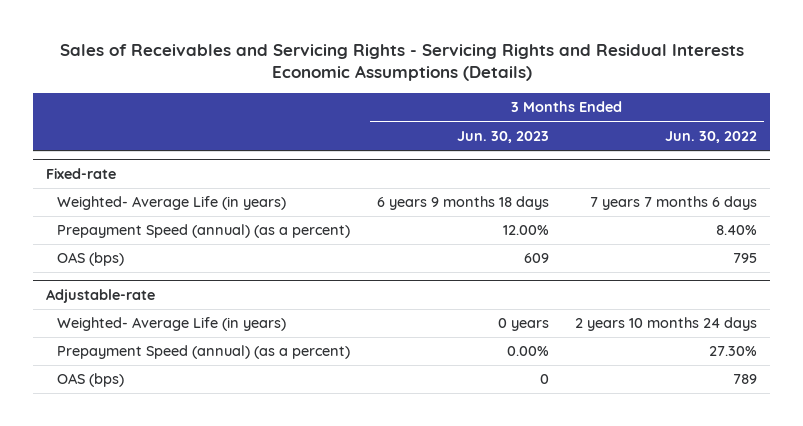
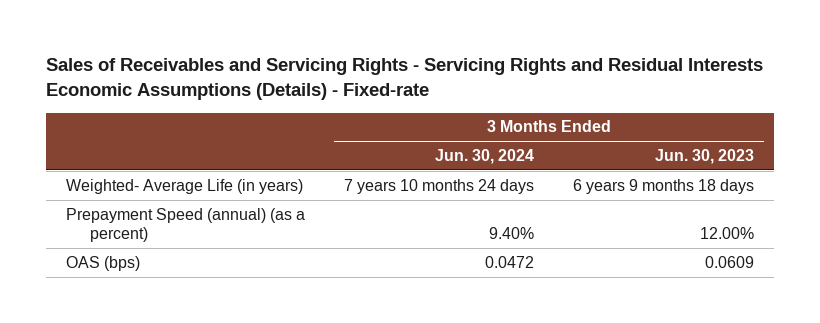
- Sales of Receivables and Servicing Rights - Servicing Rights and Residual Interests Economic Assumptions (Details)
+ Sales of Receivables and Servicing Rights - Servicing Rights and Residual Interests Economic Assumptions (Details) - Fixed-rate
- | 3 Months Ended Jun. 30, 2023 | 3 Months Ended Jun. 30, 2022
+ | 3 Months Ended Jun. 30, 2024 | 3 Months Ended Jun. 30, 2023
- Fixed-rate
- OAS (bps) | 609 | 795
- Adjustable-rate
- Weighted- Average Life (in years) | 0 years | 2 years 10 months 24 days
- Prepayment Speed (annual) (as a percent) | 0.00% | 27.30%
- OAS (bps) | 0 | 789
+ OAS (bps) | 0.0472 | 0.0609

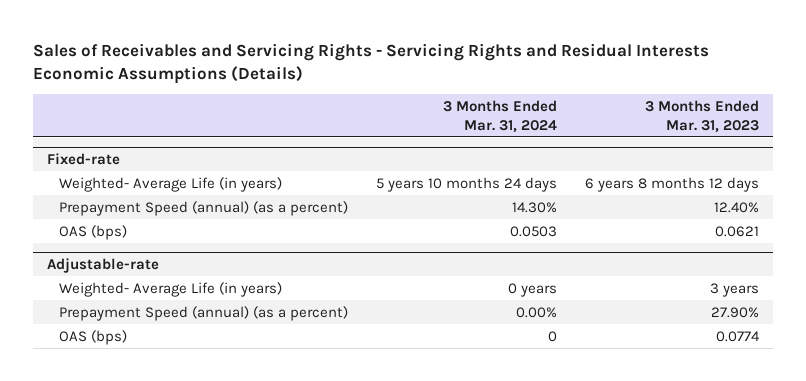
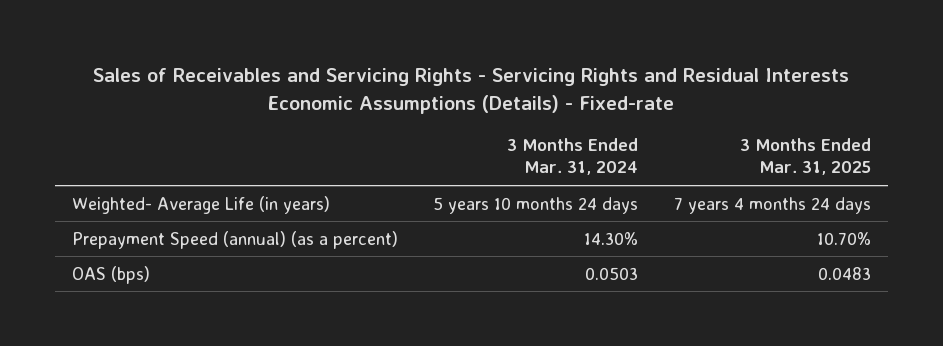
- Sales of Receivables and Servicing Rights - Servicing Rights and Residual Interests Economic Assumptions (Details)
+ Sales of Receivables and Servicing Rights - Servicing Rights and Residual Interests Economic Assumptions (Details) - Fixed-rate
- | 3 Months Ended Mar. 31, 2024 | 3 Months Ended Mar. 31, 2023
+ | 3 Months Ended Mar. 31, 2024 | 3 Months Ended Mar. 31, 2025
- Fixed-rate
- Adjustable-rate
- Weighted- Average Life (in years) | 0 years | 3 years
- Prepayment Speed (annual) (as a percent) | 0.00% | 27.90%
- OAS (bps) | 0 | 0.0774

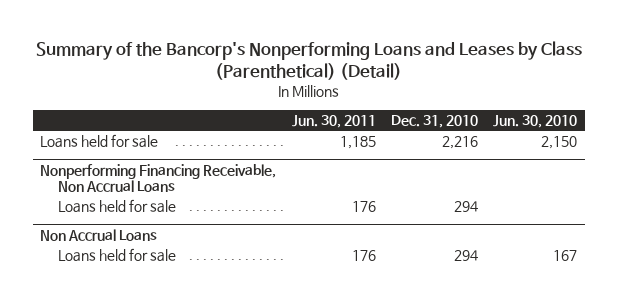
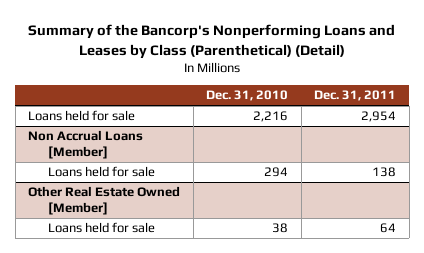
- | Jun. 30, 2011 | Dec. 31, 2010 | Jun. 30, 2010
+ | Dec. 31, 2010 | Dec. 31, 2011
- Nonperforming Financing Receivable, Non Accrual Loans
- Loans held for sale | 176 | 294 |
- Non Accrual Loans
+ Non Accrual Loans [Member]
+ Other Real Estate Owned [Member]
+ Loans held for sale | 38 | 64

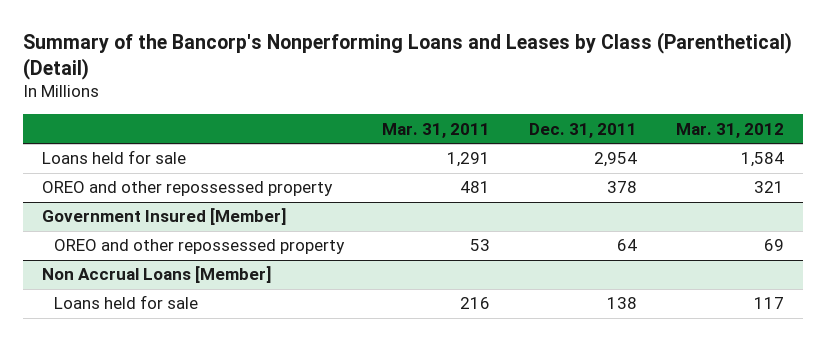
- | Dec. 31, 2010 | Dec. 31, 2011
+ | Mar. 31, 2011 | Dec. 31, 2011 | Mar. 31, 2012
+ OREO and other repossessed property | 481 | 378 | 321
+ Government Insured [Member]
+ OREO and other repossessed property | 53 | 64 | 69
- Other Real Estate Owned [Member]
- Loans held for sale | 38 | 64

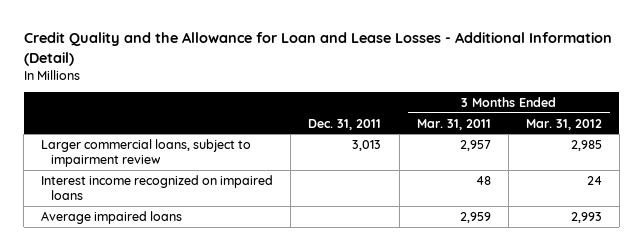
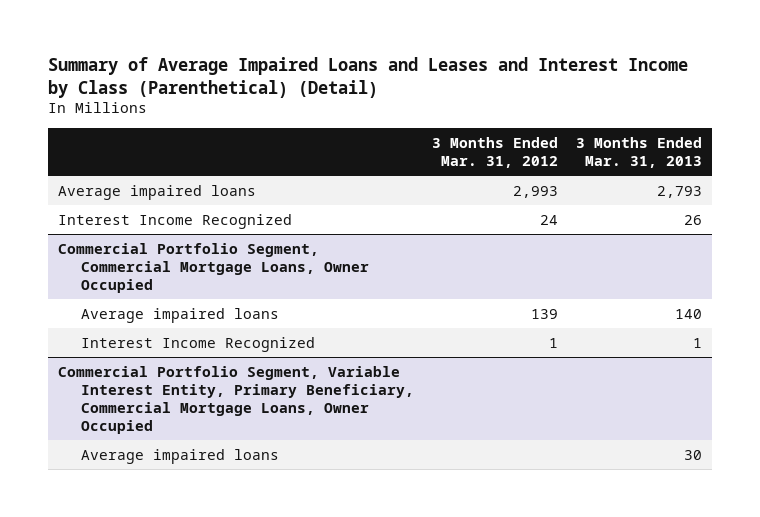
- Credit Quality and the Allowance for Loan and Lease Losses - Additional Information (Detail)
+ Summary of Average Impaired Loans and Leases and Interest Income by Class (Parenthetical) (Detail)
- | Dec. 31, 2011 | 3 Months Ended Mar. 31, 2011 | 3 Months Ended Mar. 31, 2012
+ | 3 Months Ended Mar. 31, 2012 | 3 Months Ended Mar. 31, 2013
- Larger commercial loans, subject to impairment review | 3,013 | 2,957 | 2,985
- Interest income recognized on impaired loans | | 48 | 24
+ Interest Income Recognized | 24 | 26
+ Commercial Portfolio Segment, Commercial Mortgage Loans, Owner Occupied
+ Average impaired loans | 139 | 140
+ Interest Income Recognized | 1 | 1
+ Commercial Portfolio Segment, Variable Interest Entity, Primary Beneficiary, Commercial Mortgage Loans, Owner Occupied
+ Average impaired loans | | 30

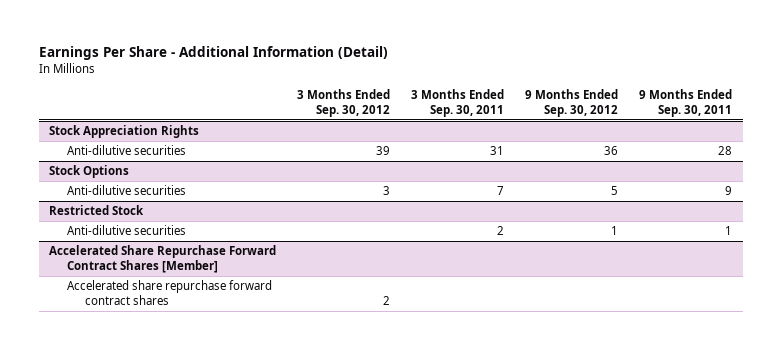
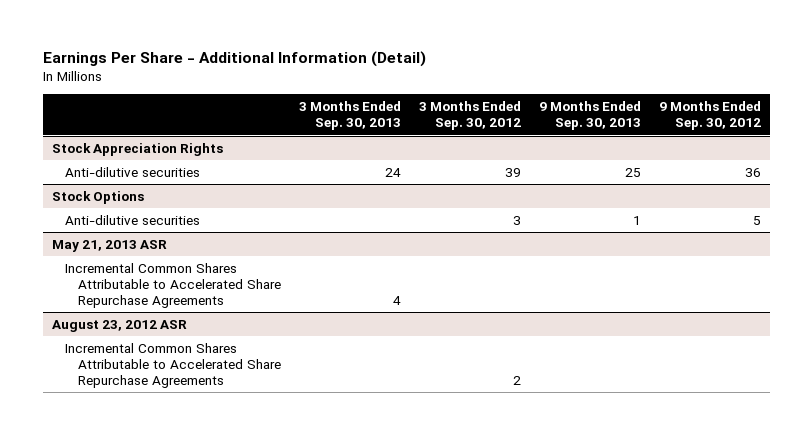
- | 3 Months Ended Sep. 30, 2012 | 3 Months Ended Sep. 30, 2011 | 9 Months Ended Sep. 30, 2012 | 9 Months Ended Sep. 30, 2011
+ | 3 Months Ended Sep. 30, 2013 | 3 Months Ended Sep. 30, 2012 | 9 Months Ended Sep. 30, 2013 | 9 Months Ended Sep. 30, 2012
- Restricted Stock
- Anti-dilutive securities | | 2 | 1 | 1
- Accelerated Share Repurchase Forward Contract Shares [Member]
- Accelerated share repurchase forward contract shares | 2 | | |
+ May 21, 2013 ASR
+ Incremental Common Shares Attributable to Accelerated Share Repurchase Agreements | 4 | | |
+ August 23, 2012 ASR
+ Incremental Common Shares Attributable to Accelerated Share Repurchase Agreements | | 2 | |

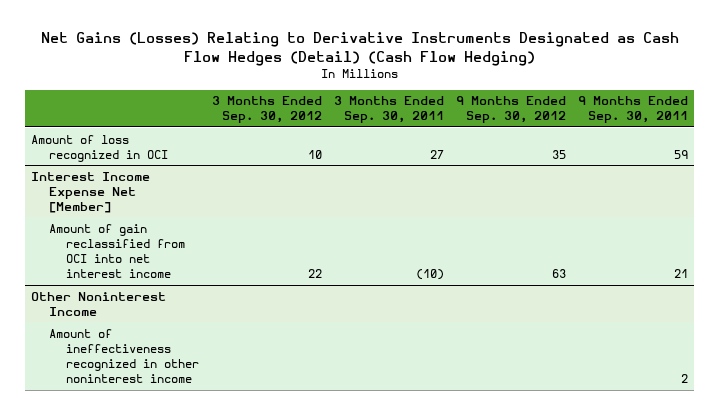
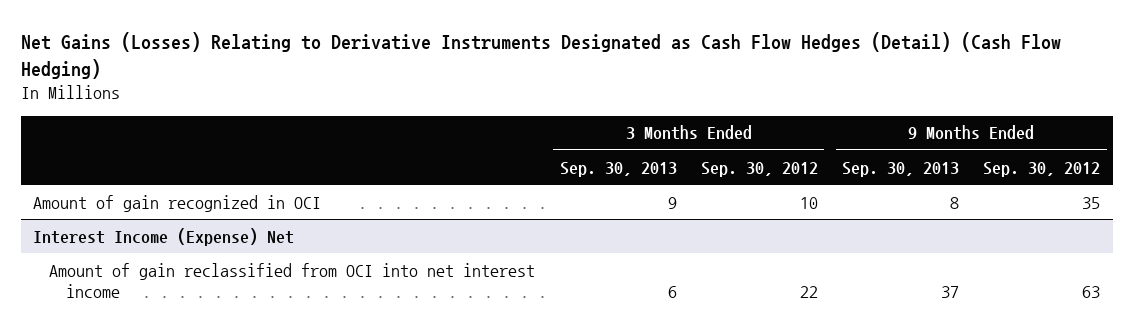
- | 3 Months Ended Sep. 30, 2012 | 3 Months Ended Sep. 30, 2011 | 9 Months Ended Sep. 30, 2012 | 9 Months Ended Sep. 30, 2011
+ | 3 Months Ended Sep. 30, 2013 | 3 Months Ended Sep. 30, 2012 | 9 Months Ended Sep. 30, 2013 | 9 Months Ended Sep. 30, 2012
- Amount of loss recognized in OCI | 10 | 27 | 35 | 59
- Interest Income Expense Net [Member]
+ Amount of gain recognized in OCI | 9 | 10 | 8 | 35
+ Interest Income (Expense) Net
- Other Noninterest Income
- Amount of ineffectiveness recognized in other noninterest income | | | | 2

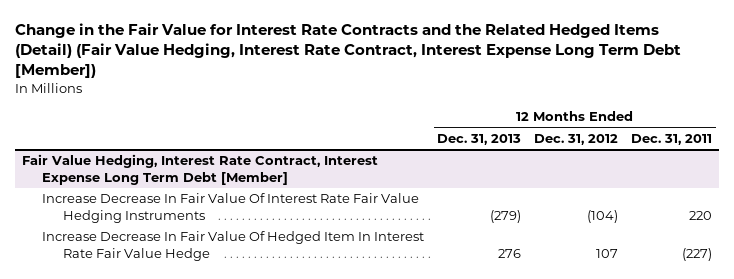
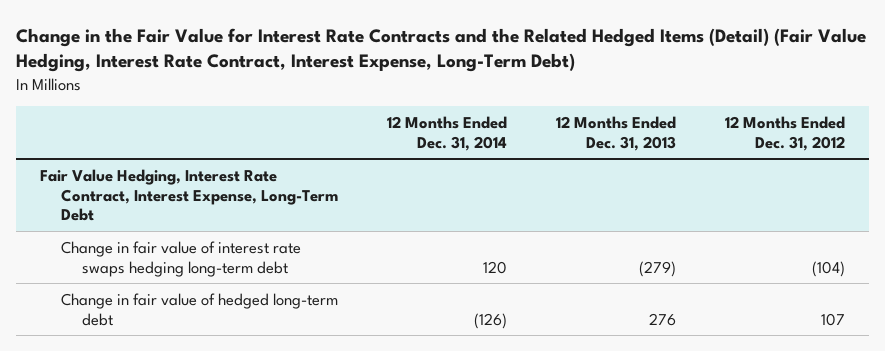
- Change in the Fair Value for Interest Rate Contracts and the Related Hedged Items (Detail) (Fair Value Hedging, Interest Rate Contract, Interest Expense Long Term Debt [Member])
+ Change in the Fair Value for Interest Rate Contracts and the Related Hedged Items (Detail) (Fair Value Hedging, Interest Rate Contract, Interest Expense, Long-Term Debt)
- | 12 Months Ended Dec. 31, 2013 | 12 Months Ended Dec. 31, 2012 | 12 Months Ended Dec. 31, 2011
+ | 12 Months Ended Dec. 31, 2014 | 12 Months Ended Dec. 31, 2013 | 12 Months Ended Dec. 31, 2012
- Fair Value Hedging, Interest Rate Contract, Interest Expense Long Term Debt [Member]
- Increase Decrease In Fair Value Of Interest Rate Fair Value Hedging Instruments | (279) | (104) | 220
- Increase Decrease In Fair Value Of Hedged Item In Interest Rate Fair Value Hedge | 276 | 107 | (227)
+ Fair Value Hedging, Interest Rate Contract, Interest Expense, Long-Term Debt
+ Change in fair value of interest rate swaps hedging long-term debt | 120 | (279) | (104)
+ Change in fair value of hedged long-term debt | (126) | 276 | 107

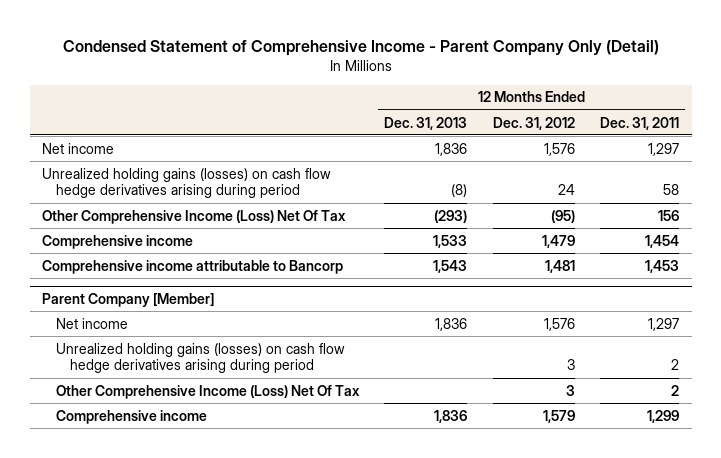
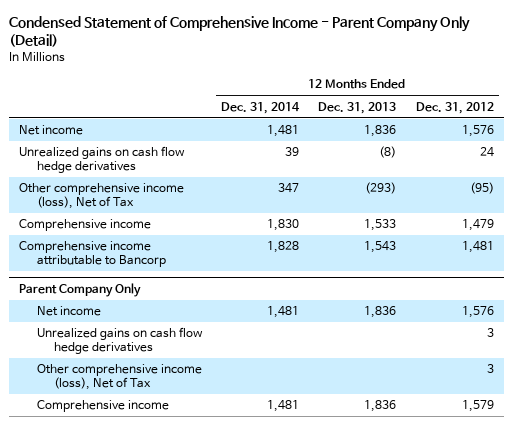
- | 12 Months Ended Dec. 31, 2013 | 12 Months Ended Dec. 31, 2012 | 12 Months Ended Dec. 31, 2011
+ | 12 Months Ended Dec. 31, 2014 | 12 Months Ended Dec. 31, 2013 | 12 Months Ended Dec. 31, 2012
- Unrealized holding gains (losses) on cash flow hedge derivatives arising during period | (8) | 24 | 58
- Other Comprehensive Income (Loss) Net Of Tax | (293) | (95) | 156
+ Unrealized gains on cash flow hedge derivatives | 39 | (8) | 24
+ Other comprehensive income (loss), Net of Tax | 347 | (293) | (95)
- Parent Company [Member]
+ Parent Company Only
- Unrealized holding gains (losses) on cash flow hedge derivatives arising during period | | 3 | 2
- Other Comprehensive Income (Loss) Net Of Tax | | 3 | 2
+ Unrealized gains on cash flow hedge derivatives | | | 3
+ Other comprehensive income (loss), Net of Tax | | | 3

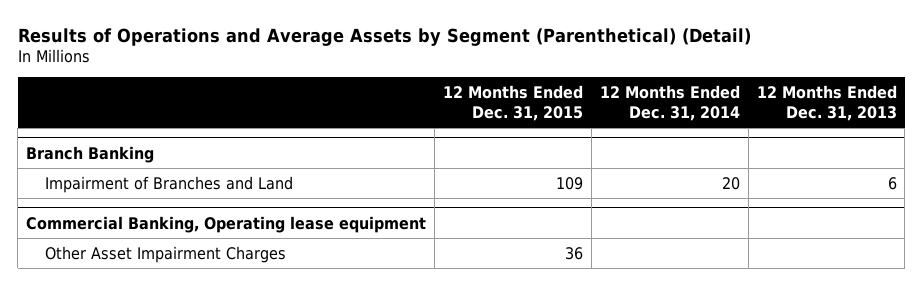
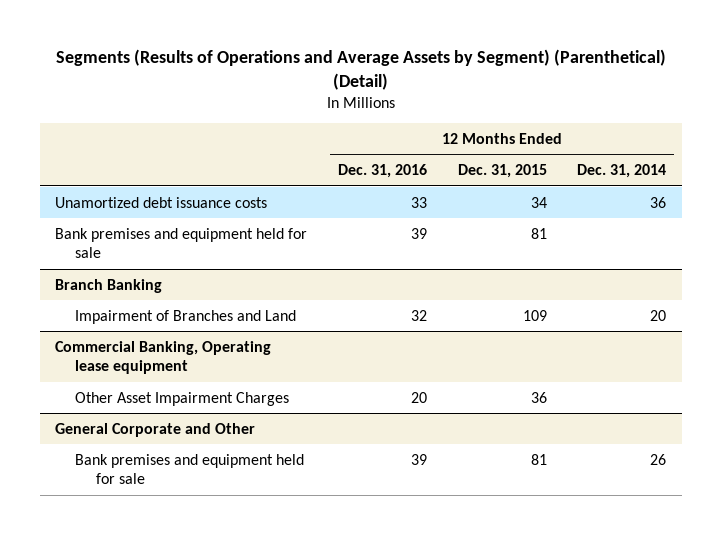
- Results of Operations and Average Assets by Segment (Parenthetical) (Detail)
+ Segments (Results of Operations and Average Assets by Segment) (Parenthetical) (Detail)
- | 12 Months Ended Dec. 31, 2015 | 12 Months Ended Dec. 31, 2014 | 12 Months Ended Dec. 31, 2013
+ | 12 Months Ended Dec. 31, 2016 | 12 Months Ended Dec. 31, 2015 | 12 Months Ended Dec. 31, 2014
+ Unamortized debt issuance costs | 33 | 34 | 36
+ Bank premises and equipment held for sale | 39 | 81 |
+ General Corporate and Other
+ Bank premises and equipment held for sale | 39 | 81 | 26

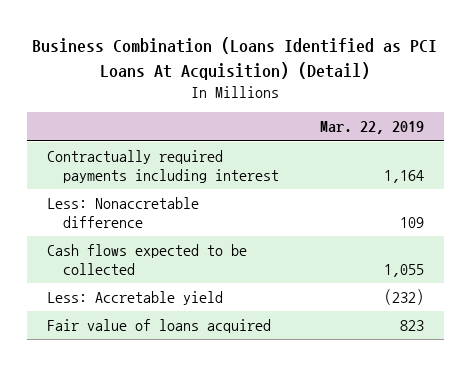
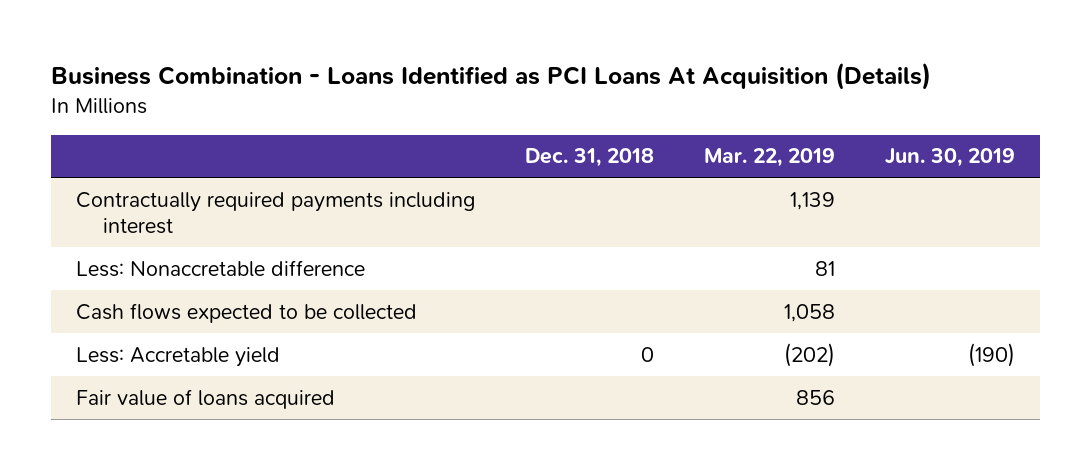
- Business Combination (Loans Identified as PCI Loans At Acquisition) (Detail)
+ Business Combination - Loans Identified as PCI Loans At Acquisition (Details)
- | Mar. 22, 2019
+ | Dec. 31, 2018 | Mar. 22, 2019 | Jun. 30, 2019
- Contractually required payments including interest | 1,164
- Less: Nonaccretable difference | 109
- Cash flows expected to be collected | 1,055
- Less: Accretable yield | (232)
- Fair value of loans acquired | 823
+ Contractually required payments including interest | | 1,139 |
+ Less: Nonaccretable difference | | 81 |
+ Cash flows expected to be collected | | 1,058 |
+ Less: Accretable yield | 0 | (202) | (190)
+ Fair value of loans acquired | | 856 |

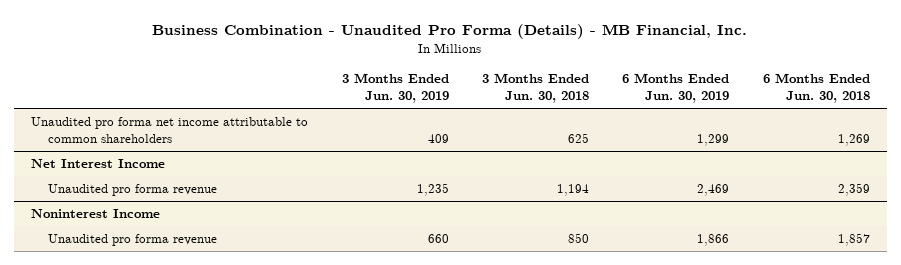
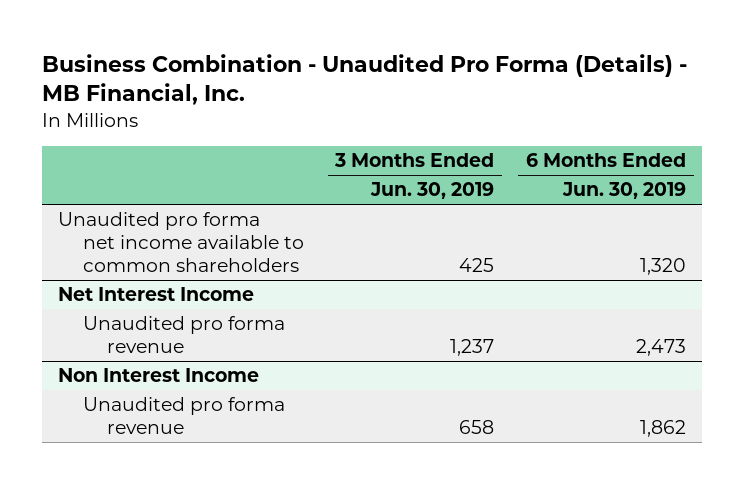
- | 3 Months Ended Jun. 30, 2019 | 3 Months Ended Jun. 30, 2018 | 6 Months Ended Jun. 30, 2019 | 6 Months Ended Jun. 30, 2018
+ | 3 Months Ended Jun. 30, 2019 | 6 Months Ended Jun. 30, 2019
- Unaudited pro forma net income attributable to common shareholders | 409 | 625 | 1,299 | 1,269
+ Unaudited pro forma net income available to common shareholders | 425 | 1,320
@ Net Interest Income
- Unaudited pro forma revenue | 1,235 | 1,194 | 2,469 | 2,359
- Noninterest Income
- Unaudited pro forma revenue | 660 | 850 | 1,866 | 1,857
@ Net Interest Income
+ Unaudited pro forma revenue | 1,237 | 2,473
+ Non Interest Income
+ Unaudited pro forma revenue | 658 | 1,862

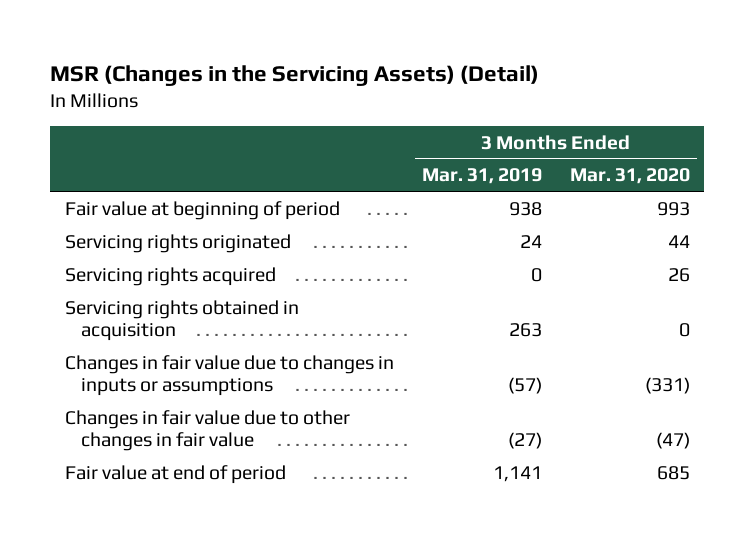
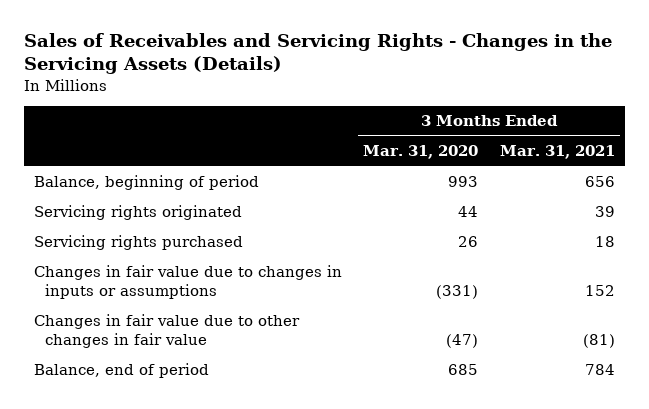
- MSR (Changes in the Servicing Assets) (Detail)
+ Sales of Receivables and Servicing Rights - Changes in the Servicing Assets (Details)
- | 3 Months Ended Mar. 31, 2019 | 3 Months Ended Mar. 31, 2020
+ | 3 Months Ended Mar. 31, 2020 | 3 Months Ended Mar. 31, 2021
- Fair value at beginning of period | 938 | 993
+ Balance, beginning of period | 993 | 656
- Servicing rights acquired | 0 | 26
- Servicing rights obtained in acquisition | 263 | 0
+ Servicing rights purchased | 26 | 18
- Fair value at end of period | 1,141 | 685
+ Balance, end of period | 685 | 784

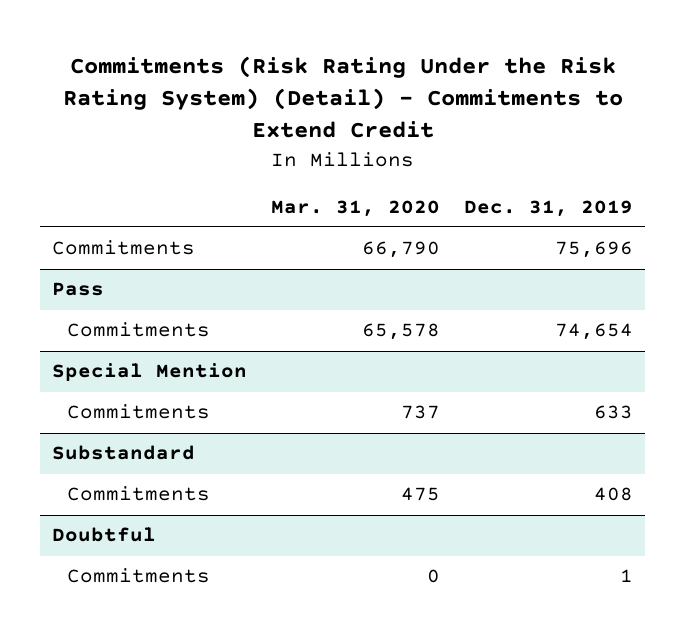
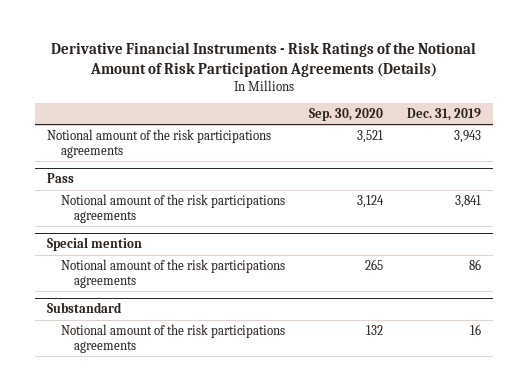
- Commitments (Risk Rating Under the Risk Rating System) (Detail) - Commitments to Extend Credit
+ Derivative Financial Instruments - Risk Ratings of the Notional Amount of Risk Participation Agreements (Details)
- | Mar. 31, 2020 | Dec. 31, 2019
+ | Sep. 30, 2020 | Dec. 31, 2019
- Commitments | 66,790 | 75,696
+ Notional amount of the risk participations agreements | 3,521 | 3,943
@ Pass
- Commitments | 65,578 | 74,654
- Special Mention
- Commitments | 737 | 633
@ Pass
+ Notional amount of the risk participations agreements | 3,124 | 3,841
+ Special mention
+ Notional amount of the risk participations agreements | 265 | 86
@ Substandard
- Commitments | 475 | 408
- Doubtful
- Commitments | 0 | 1
@ Substandard
+ Notional amount of the risk participations agreements | 132 | 16

